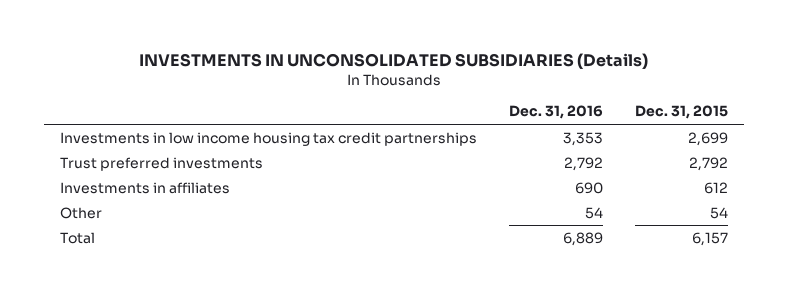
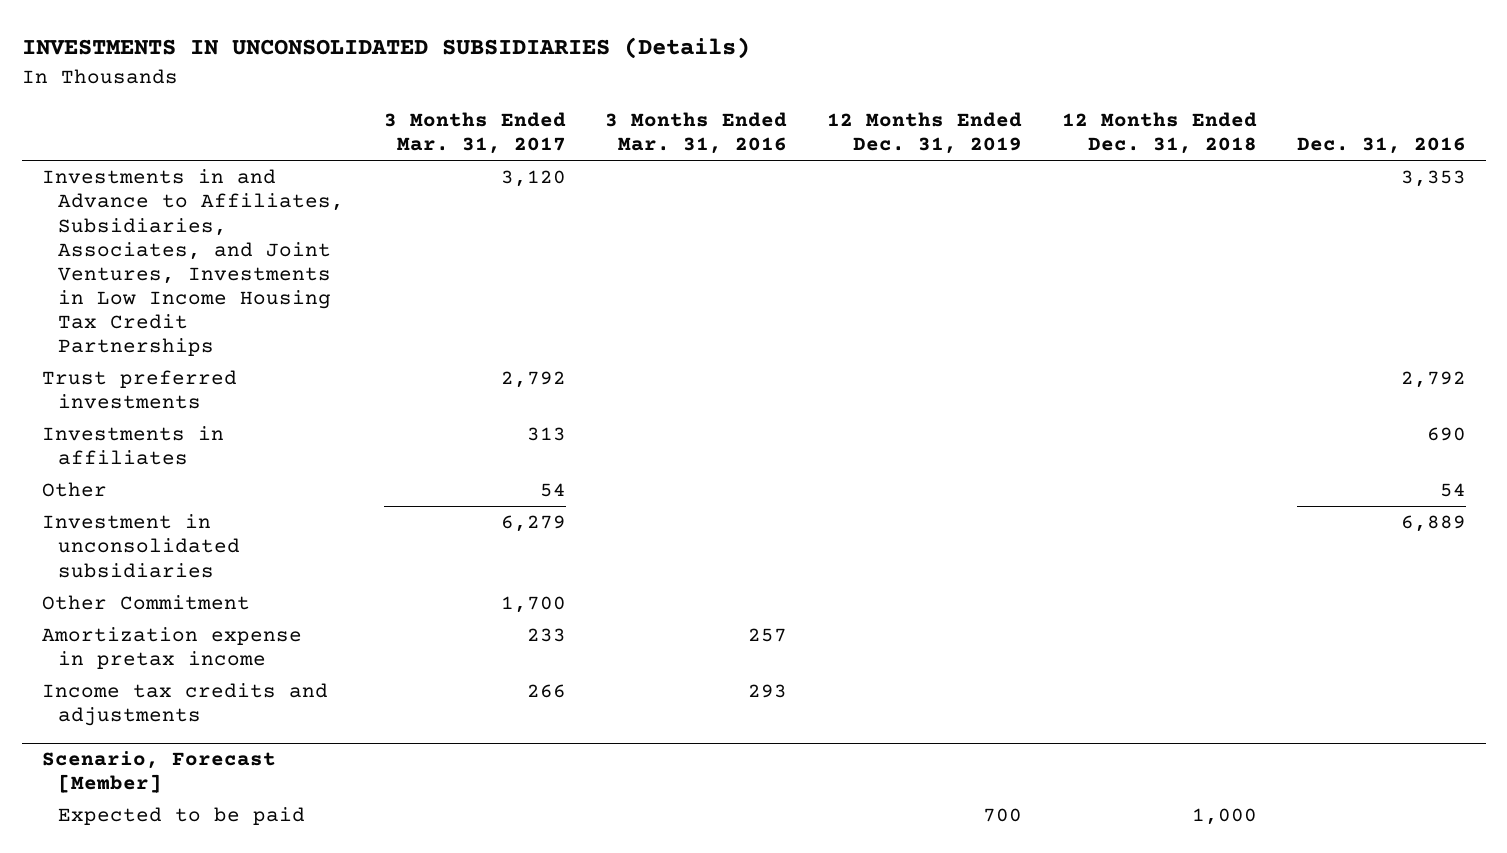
- | Dec. 31, 2016 | Dec. 31, 2015
+ | 3 Months Ended Mar. 31, 2017 | 3 Months Ended Mar. 31, 2016 | 12 Months Ended Dec. 31, 2019 | 12 Months Ended Dec. 31, 2018 | Dec. 31, 2016
- Investments in low income housing tax credit partnerships | 3,353 | 2,699
+ Investments in and Advance to Affiliates, Subsidiaries, Associates, and Joint Ventures, Investments in Low Income Housing Tax Credit Partnerships | 3,120 | | | | 3,353
- Total | 6,889 | 6,157
+ Investment in unconsolidated subsidiaries | 6,279 | | | | 6,889
+ Other Commitment | 1,700 | | | |
+ Amortization expense in pretax income | 233 | 257 | | |
+ Income tax credits and adjustments | 266 | 293 | | |
+ Scenario, Forecast [Member]
+ Expected to be paid | | | 700 | 1,000 |

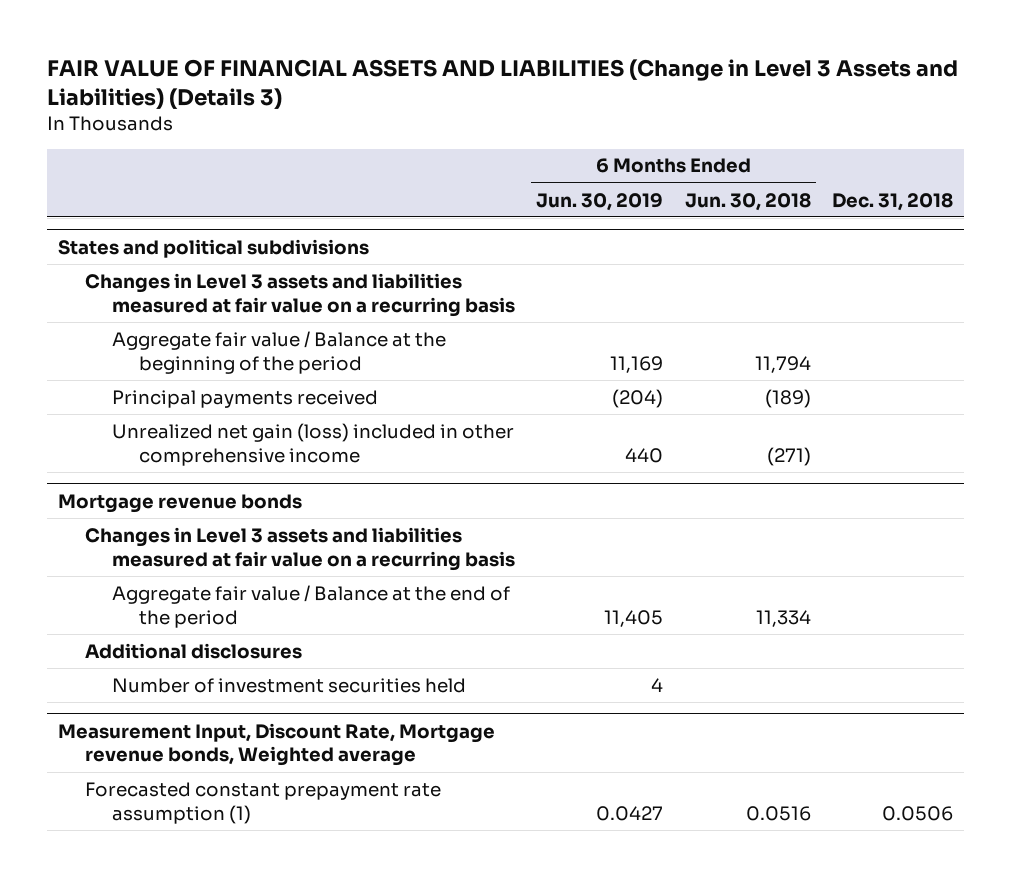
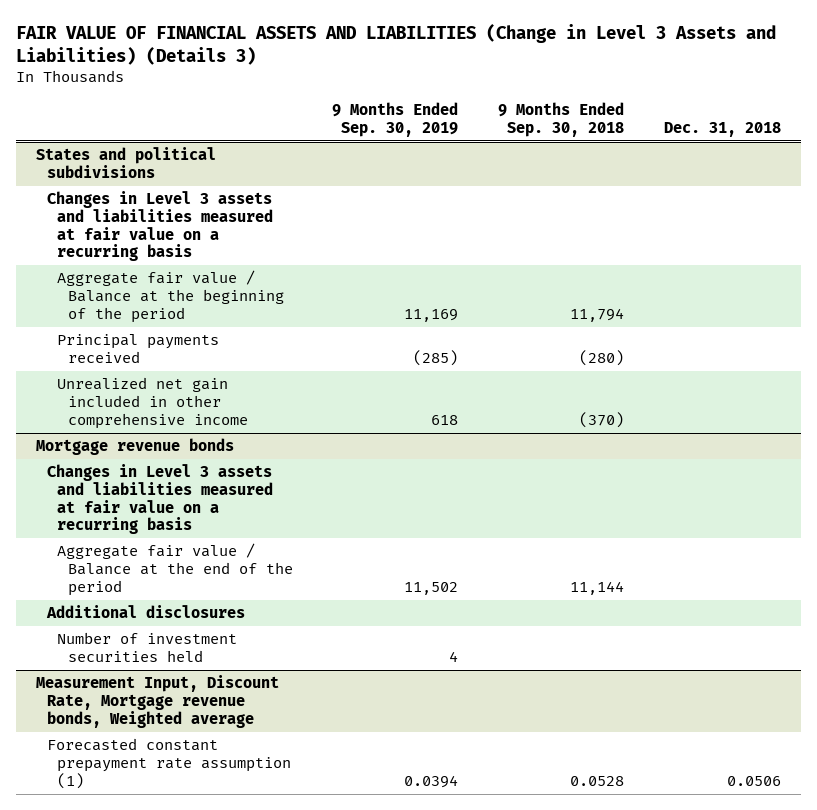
- | 6 Months Ended Jun. 30, 2019 | 6 Months Ended Jun. 30, 2018 | Dec. 31, 2018
+ | 9 Months Ended Sep. 30, 2019 | 9 Months Ended Sep. 30, 2018 | Dec. 31, 2018
@ States and political subdivisions
- Unrealized net gain (loss) included in other comprehensive income | 440 | (271) |
+ Unrealized net gain included in other comprehensive income | 618 | (370) |

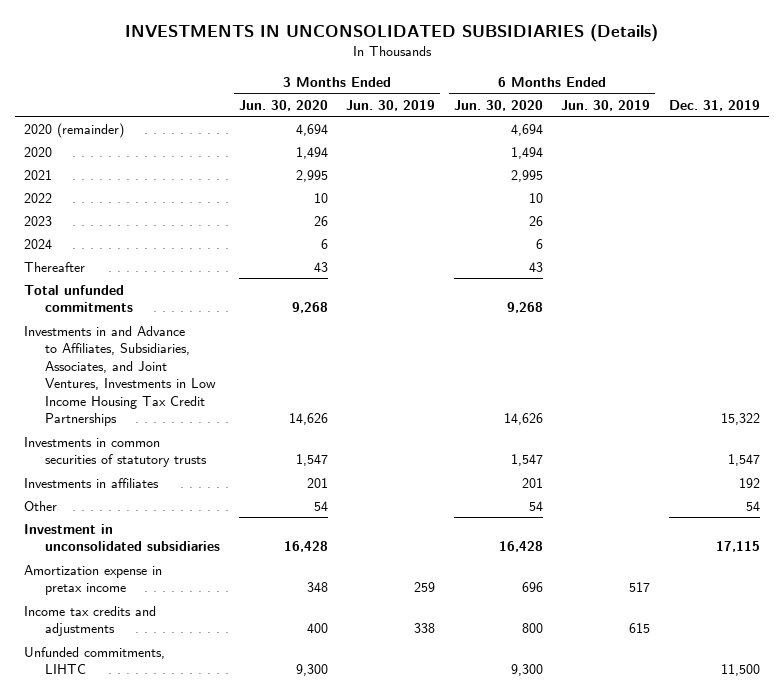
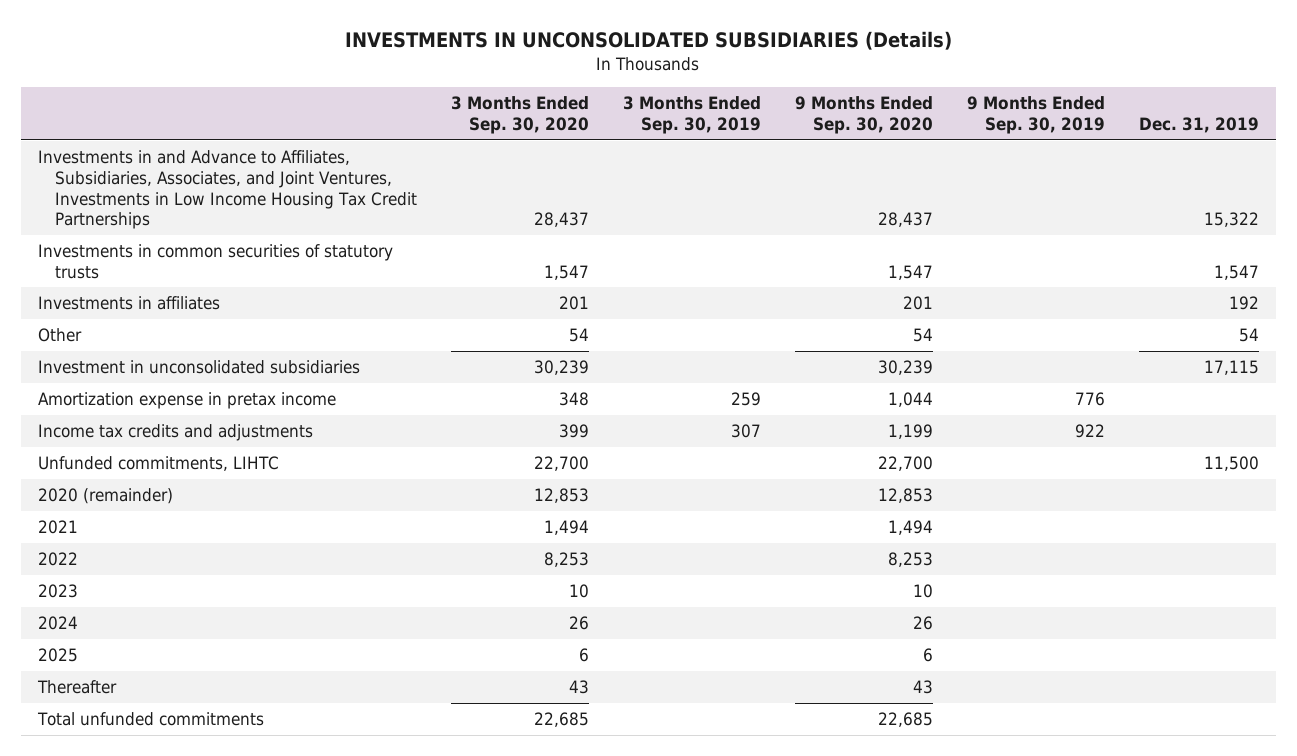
- | 3 Months Ended Jun. 30, 2020 | 3 Months Ended Jun. 30, 2019 | 6 Months Ended Jun. 30, 2020 | 6 Months Ended Jun. 30, 2019 | Dec. 31, 2019
+ | 3 Months Ended Sep. 30, 2020 | 3 Months Ended Sep. 30, 2019 | 9 Months Ended Sep. 30, 2020 | 9 Months Ended Sep. 30, 2019 | Dec. 31, 2019
- 2020 | 1,494 | | 1,494 | |
moved down: 2020 (remainder) | 12,853 | | 12,853 | |
moved down: 2021 | 1,494 | | 1,494 | |
moved down: 2022 | 8,253 | | 8,253 | |
moved down: 2023 | 10 | | 10 | |
moved down: 2024 | 26 | | 26 | |
+ 2025 | 6 | | 6 | |
moved down: Thereafter | 43 | | 43 | |
moved down: Total unfunded commitments | 22,685 | | 22,685 | |

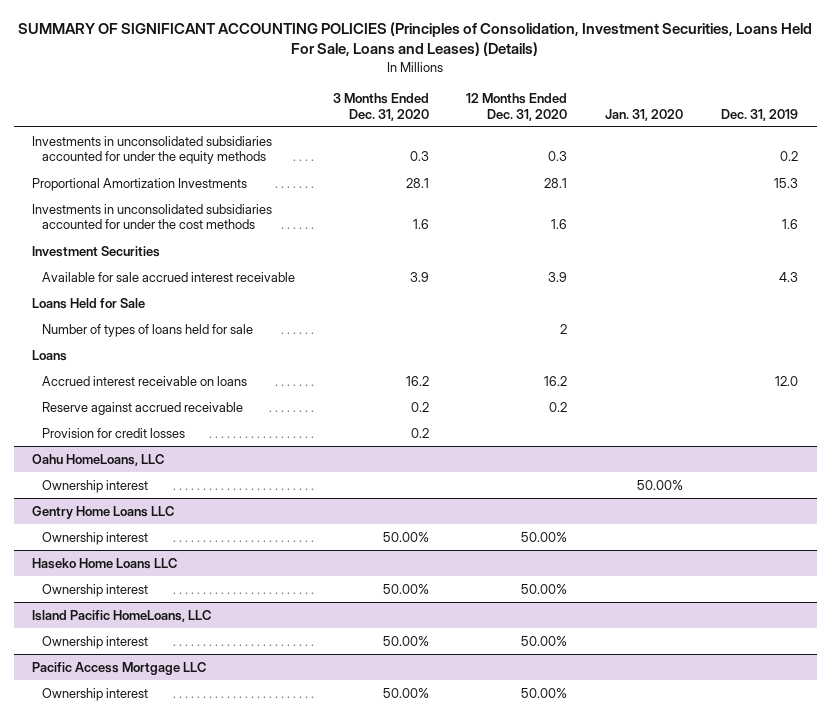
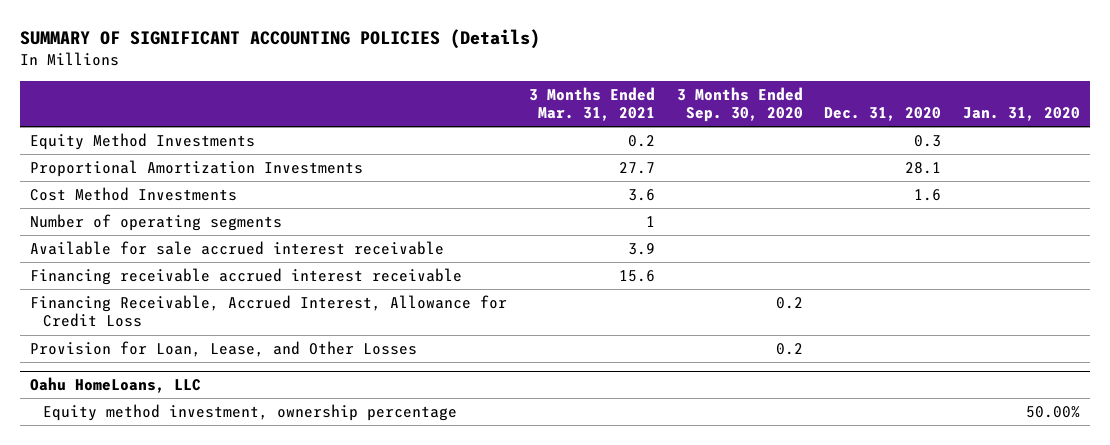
- SUMMARY OF SIGNIFICANT ACCOUNTING POLICIES (Principles of Consolidation, Investment Securities, Loans Held For Sale, Loans and Leases) (Details)
+ SUMMARY OF SIGNIFICANT ACCOUNTING POLICIES (Details)
- | 3 Months Ended Dec. 31, 2020 | 12 Months Ended Dec. 31, 2020 | Jan. 31, 2020 | Dec. 31, 2019
+ | 3 Months Ended Mar. 31, 2021 | 3 Months Ended Sep. 30, 2020 | Dec. 31, 2020 | Jan. 31, 2020
- Investments in unconsolidated subsidiaries accounted for under the equity methods | 0.3 | 0.3 | | 0.2
+ Equity Method Investments | 0.2 | | 0.3 |
- Investments in unconsolidated subsidiaries accounted for under the cost methods | 1.6 | 1.6 | | 1.6
- Investment Securities
+ Cost Method Investments | 3.6 | | 1.6 |
+ Number of operating segments | 1 | | |
- Loans Held for Sale
- Number of types of loans held for sale | | 2 | |
- Loans
- Accrued interest receivable on loans | 16.2 | 16.2 | | 12.0
- Reserve against accrued receivable | 0.2 | 0.2 | |
- Provision for credit losses | 0.2 | | |
+ Financing receivable accrued interest receivable | 15.6 | | |
+ Financing Receivable, Accrued Interest, Allowance for Credit Loss | | 0.2 | |
+ Provision for Loan, Lease, and Other Losses | | 0.2 | |
@ Oahu HomeLoans, LLC
- Ownership interest | | | 50.00% |
- Gentry Home Loans LLC
- Ownership interest | 50.00% | 50.00% | |
- Haseko Home Loans LLC
- Ownership interest | 50.00% | 50.00% | |
- Island Pacific HomeLoans, LLC
- Ownership interest | 50.00% | 50.00% | |
- Pacific Access Mortgage LLC
- Ownership interest | 50.00% | 50.00% | |
@ Oahu HomeLoans, LLC
+ Equity method investment, ownership percentage | | | | 50.00%

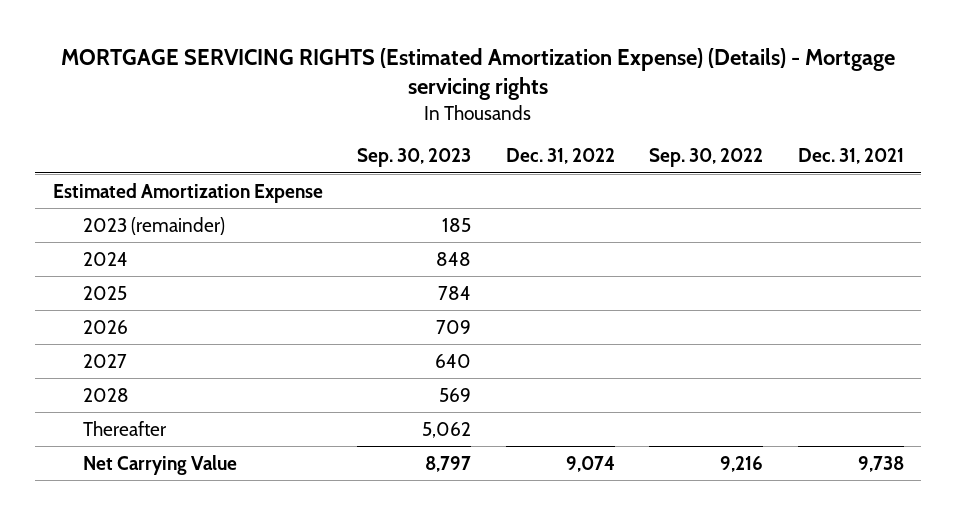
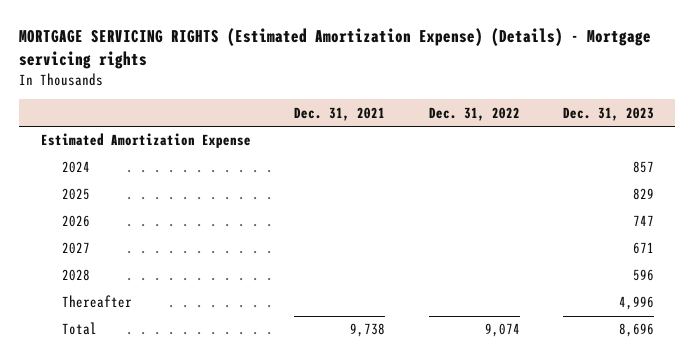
- | Sep. 30, 2023 | Dec. 31, 2022 | Sep. 30, 2022 | Dec. 31, 2021
+ | Dec. 31, 2021 | Dec. 31, 2022 | Dec. 31, 2023
- 2023 (remainder) | 185 | | |
- Net Carrying Value | 8,797 | 9,074 | 9,216 | 9,738
+ Total | 9,738 | 9,074 | 8,696

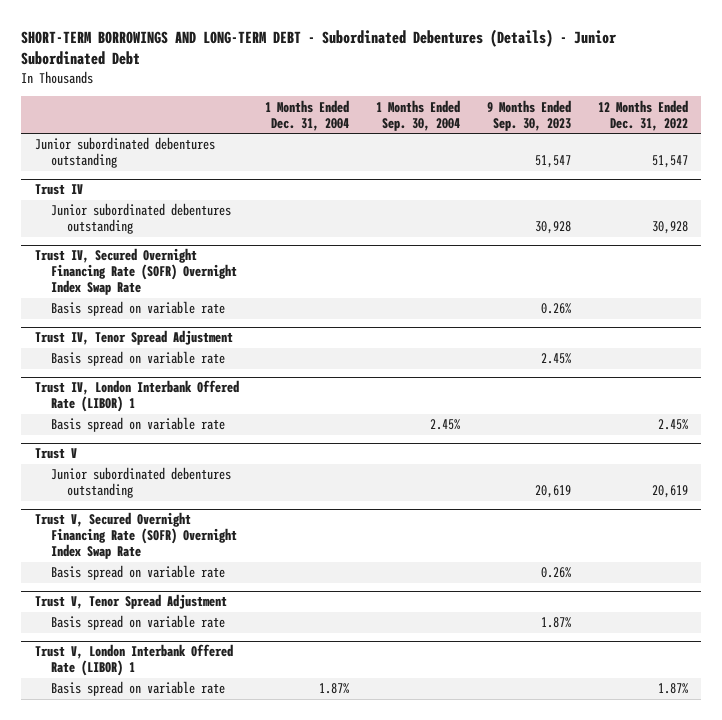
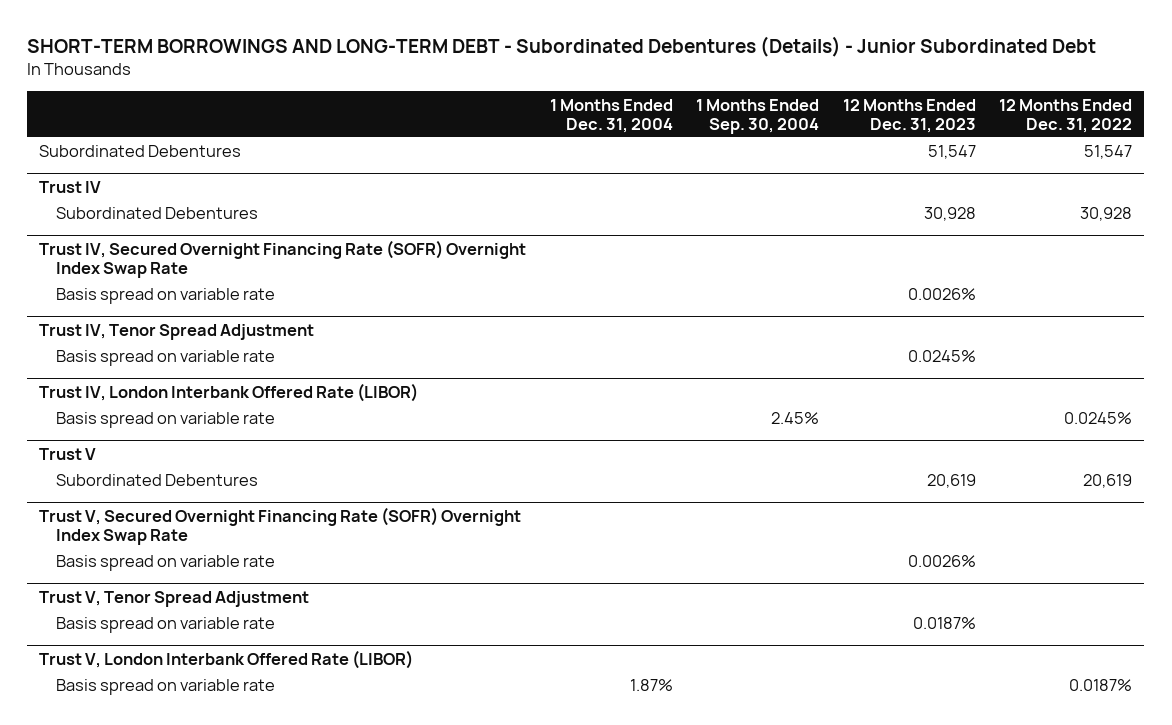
- | 1 Months Ended Dec. 31, 2004 | 1 Months Ended Sep. 30, 2004 | 9 Months Ended Sep. 30, 2023 | 12 Months Ended Dec. 31, 2022
+ | 1 Months Ended Dec. 31, 2004 | 1 Months Ended Sep. 30, 2004 | 12 Months Ended Dec. 31, 2023 | 12 Months Ended Dec. 31, 2022
- Junior subordinated debentures outstanding | | | 51,547 | 51,547
+ Subordinated Debentures | | | 51,547 | 51,547
@ Trust IV
- Junior subordinated debentures outstanding | | | 30,928 | 30,928
+ Subordinated Debentures | | | 30,928 | 30,928
- Trust IV, London Interbank Offered Rate (LIBOR) 1
- Basis spread on variable rate | | 2.45% | | 2.45%
+ Trust IV, London Interbank Offered Rate (LIBOR)
+ Basis spread on variable rate | | 2.45% | | 0.0245%
@ Trust V
- Junior subordinated debentures outstanding | | | 20,619 | 20,619
+ Subordinated Debentures | | | 20,619 | 20,619
- Trust V, London Interbank Offered Rate (LIBOR) 1
- Basis spread on variable rate | 1.87% | | | 1.87%
+ Trust V, London Interbank Offered Rate (LIBOR)
+ Basis spread on variable rate | 1.87% | | | 0.0187%

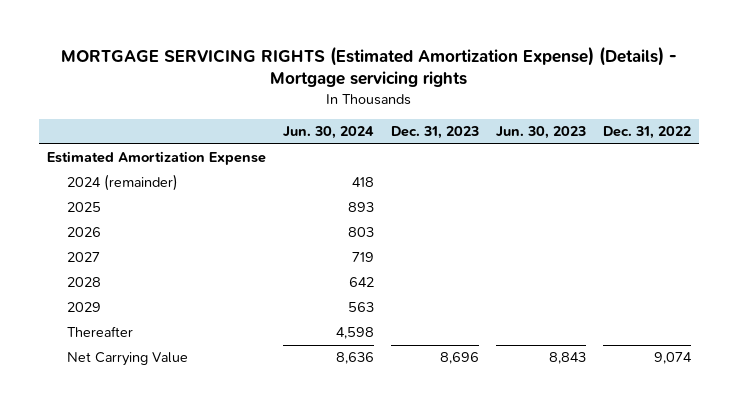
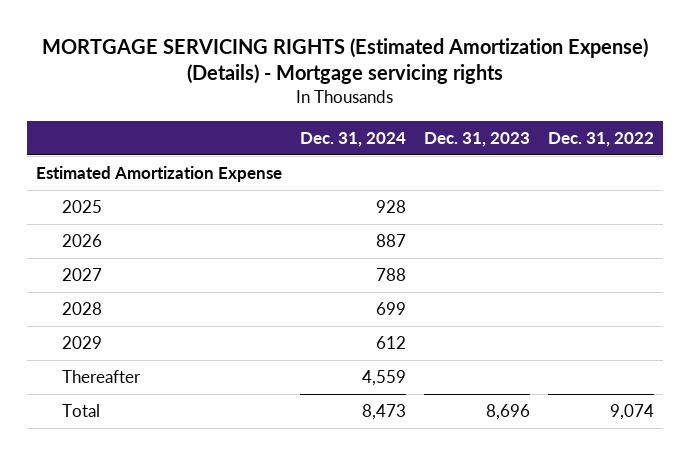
- | Jun. 30, 2024 | Dec. 31, 2023 | Jun. 30, 2023 | Dec. 31, 2022
+ | Dec. 31, 2024 | Dec. 31, 2023 | Dec. 31, 2022
- 2024 (remainder) | 418 | | |
- Net Carrying Value | 8,636 | 8,696 | 8,843 | 9,074
+ Total | 8,473 | 8,696 | 9,074

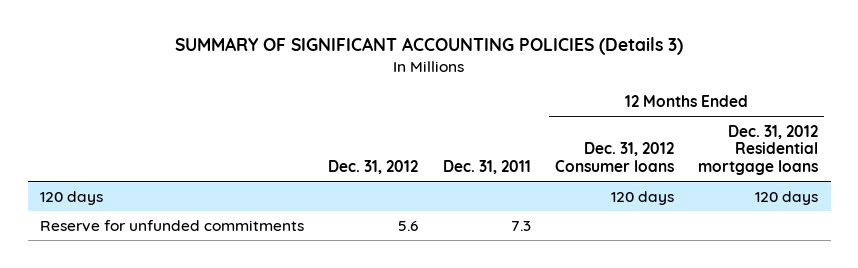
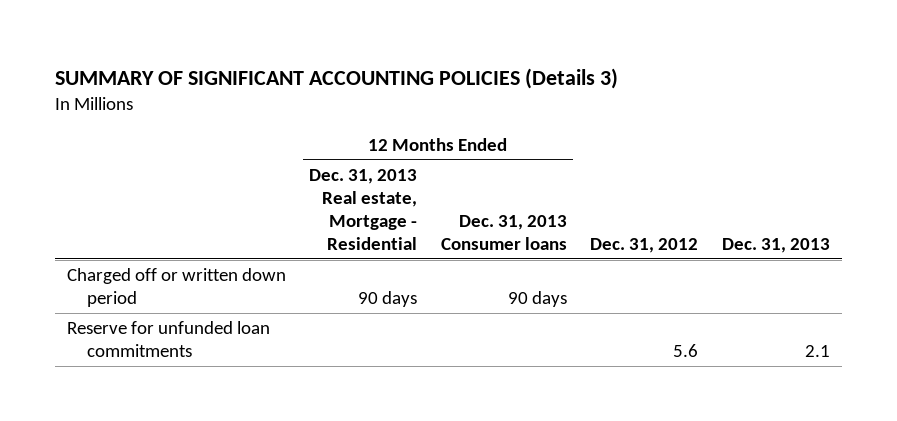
- | Dec. 31, 2012 | Dec. 31, 2011 | 12 Months Ended Dec. 31, 2012 Consumer loans | 12 Months Ended Dec. 31, 2012 Residential mortgage loans
+ | 12 Months Ended Dec. 31, 2013 Real estate, Mortgage - Residential | 12 Months Ended Dec. 31, 2013 Consumer loans | Dec. 31, 2012 | Dec. 31, 2013
- 120 days | | | 120 days | 120 days
- Reserve for unfunded commitments | 5.6 | 7.3 | |
+ Charged off or written down period | 90 days | 90 days | |
+ Reserve for unfunded loan commitments | | | 5.6 | 2.1

